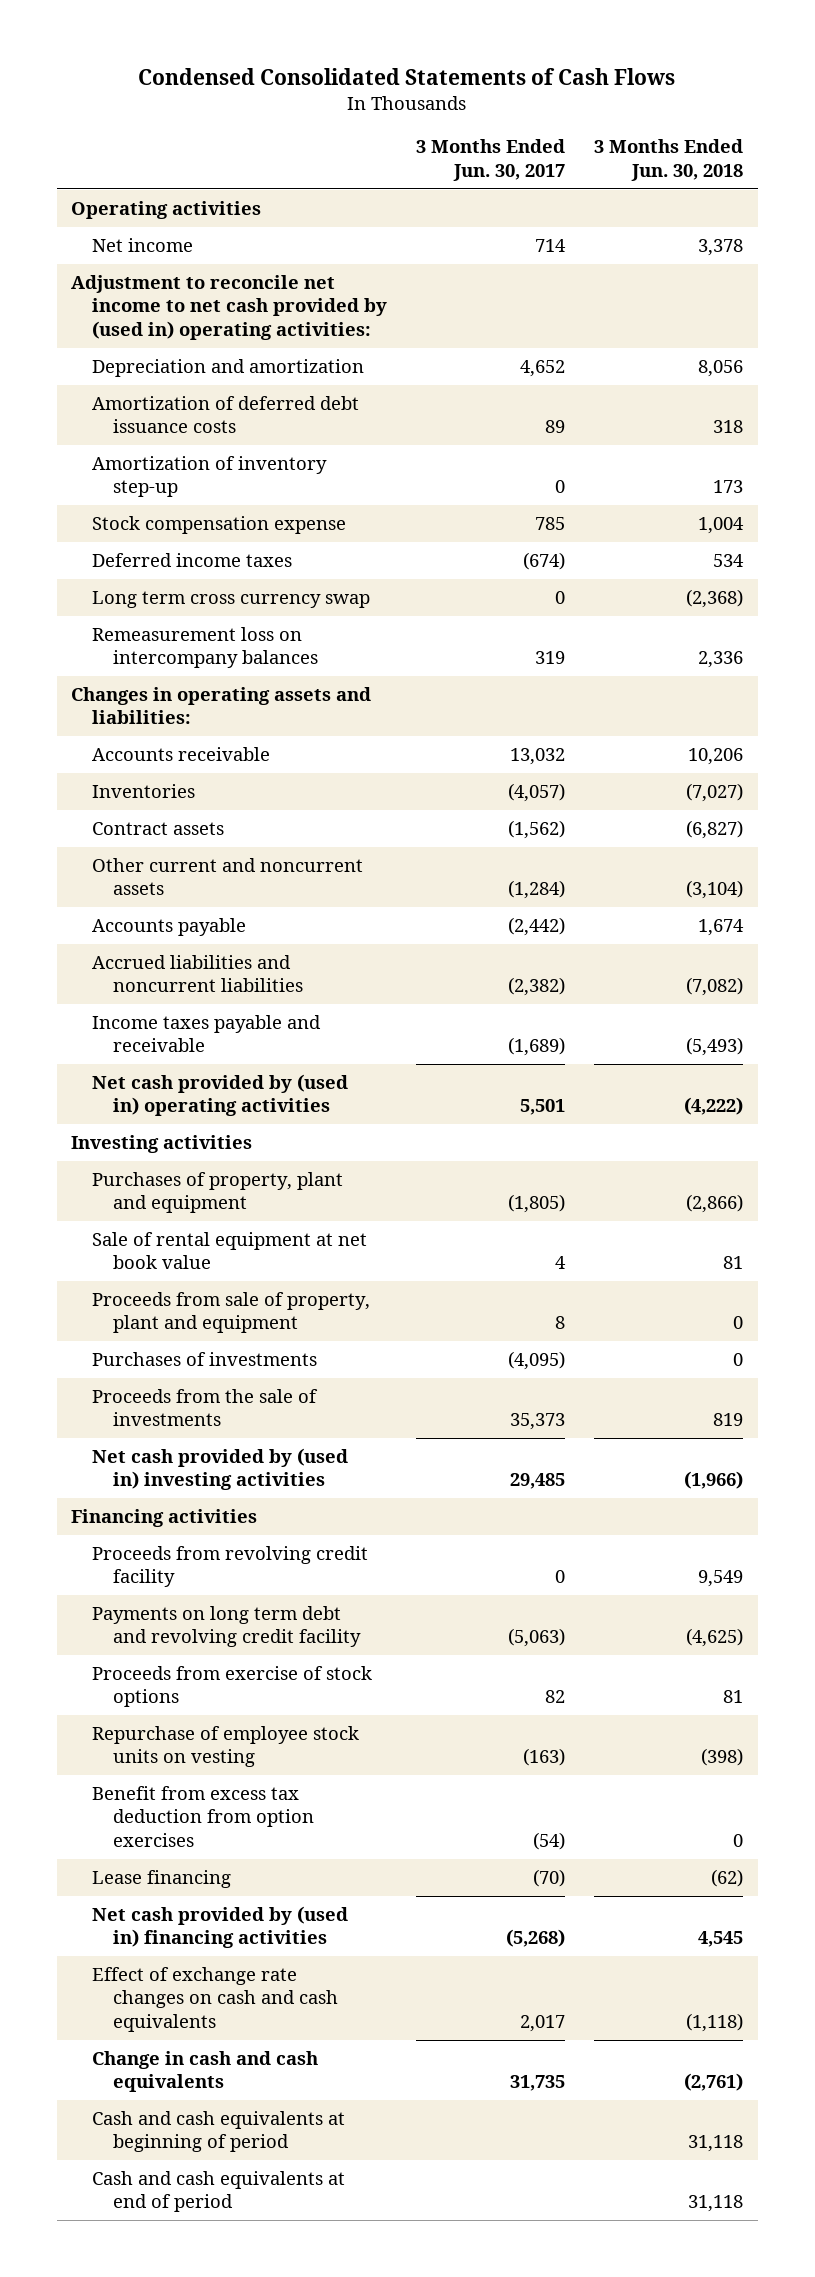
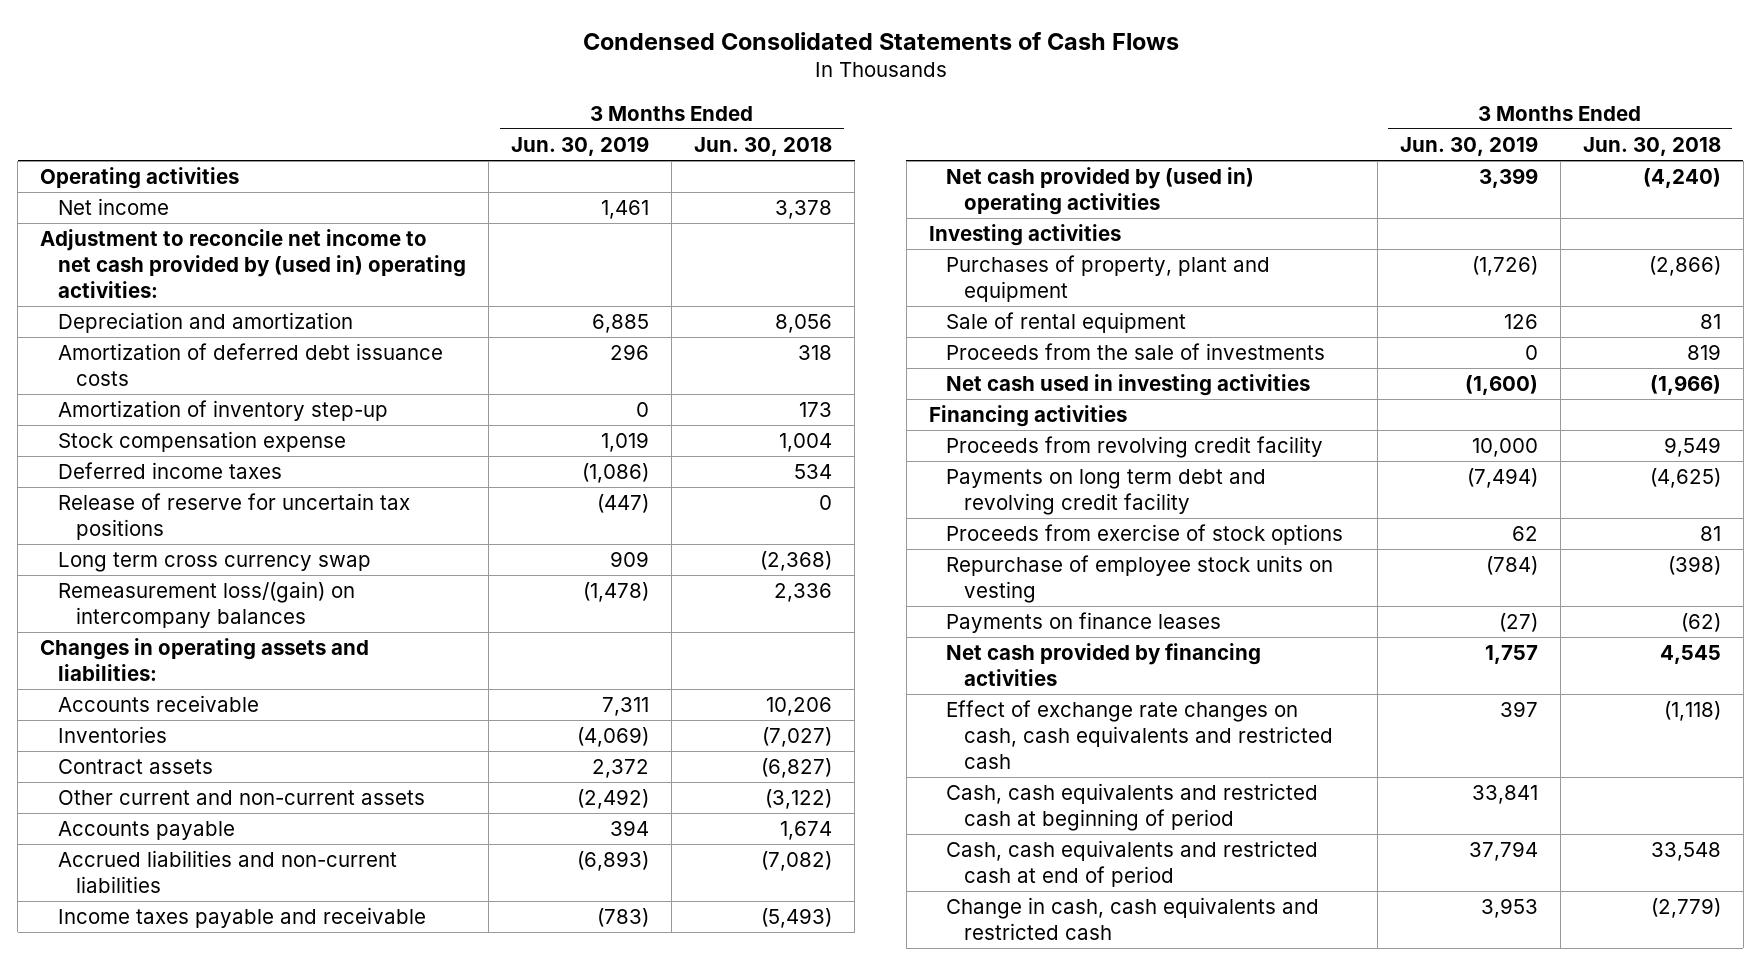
- | 3 Months Ended Jun. 30, 2017 | 3 Months Ended Jun. 30, 2018
+ | 3 Months Ended Jun. 30, 2019 | 3 Months Ended Jun. 30, 2018
+ Release of reserve for uncertain tax positions | (447) | 0
- Remeasurement loss on intercompany balances | 319 | 2,336
+ Remeasurement loss/(gain) on intercompany balances | (1,478) | 2,336
- Other current and noncurrent assets | (1,284) | (3,104)
+ Other current and non-current assets | (2,492) | (3,122)
- Accrued liabilities and noncurrent liabilities | (2,382) | (7,082)
+ Accrued liabilities and non-current liabilities | (6,893) | (7,082)
- Net cash provided by (used in) operating activities | 5,501 | (4,222)
+ Net cash provided by (used in) operating activities | 3,399 | (4,240)
- Sale of rental equipment at net book value | 4 | 81
- Proceeds from sale of property, plant and equipment | 8 | 0
- Purchases of investments | (4,095) | 0
+ Sale of rental equipment | 126 | 81
- Net cash provided by (used in) investing activities | 29,485 | (1,966)
+ Net cash used in investing activities | (1,600) | (1,966)
- Benefit from excess tax deduction from option exercises | (54) | 0
- Lease financing | (70) | (62)
- Net cash provided by (used in) financing activities | (5,268) | 4,545
- Effect of exchange rate changes on cash and cash equivalents | 2,017 | (1,118)
- Change in cash and cash equivalents | 31,735 | (2,761)
- Cash and cash equivalents at beginning of period | | 31,118
- Cash and cash equivalents at end of period | | 31,118
+ Payments on finance leases | (27) | (62)
+ Net cash provided by financing activities | 1,757 | 4,545
+ Effect of exchange rate changes on cash, cash equivalents and restricted cash | 397 | (1,118)
+ Cash, cash equivalents and restricted cash at beginning of period | 33,841 |
+ Cash, cash equivalents and restricted cash at end of period | 37,794 | 33,548
+ Change in cash, cash equivalents and restricted cash | 3,953 | (2,779)

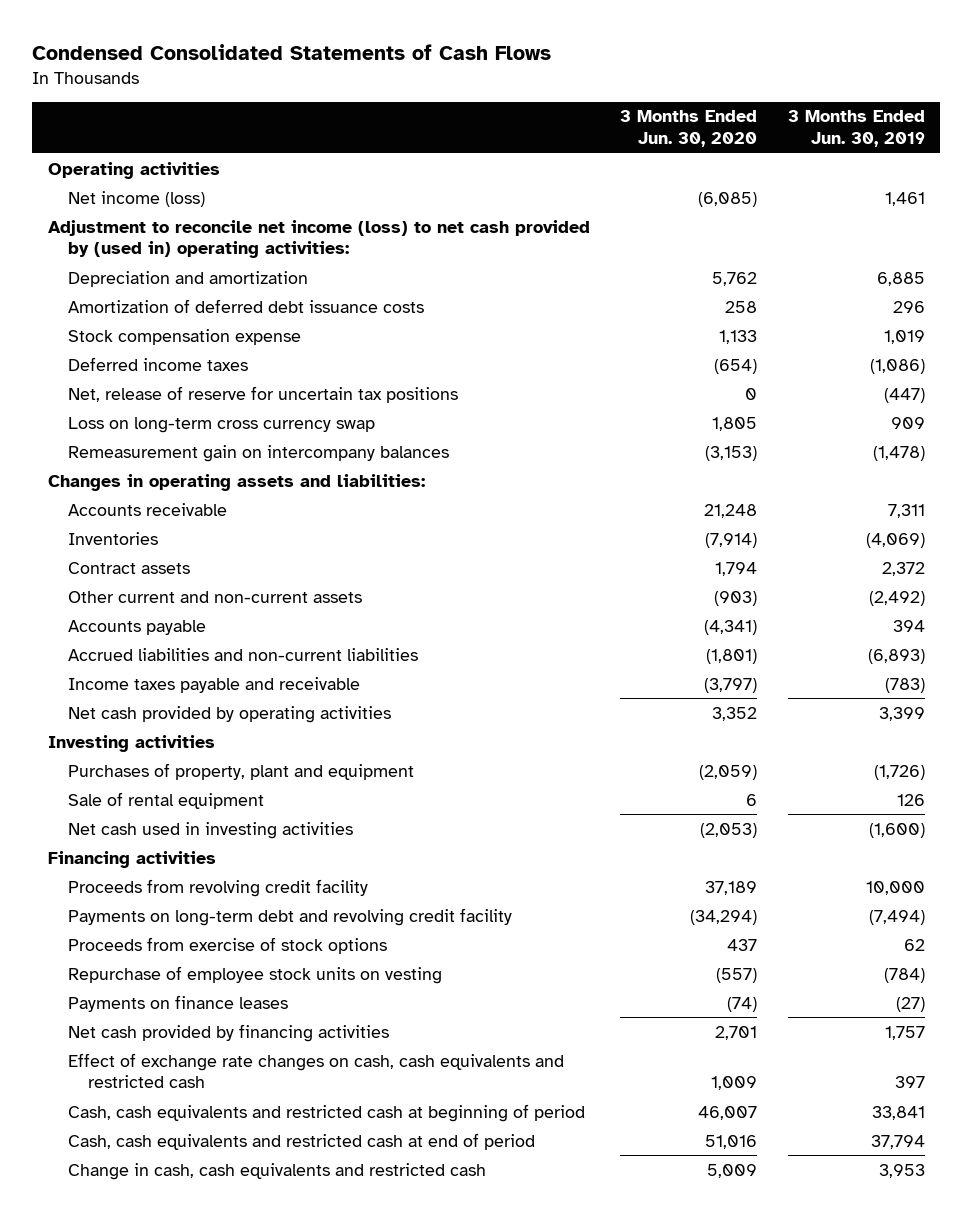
- | 3 Months Ended Jun. 30, 2019 | 3 Months Ended Jun. 30, 2018
+ | 3 Months Ended Jun. 30, 2020 | 3 Months Ended Jun. 30, 2019
- Net income | 1,461 | 3,378
- Adjustment to reconcile net income to net cash provided by (used in) operating activities:
+ Net income (loss) | (6,085) | 1,461
+ Adjustment to reconcile net income (loss) to net cash provided by (used in) operating activities:
- Amortization of inventory step-up | 0 | 173
- Release of reserve for uncertain tax positions | (447) | 0
- Long term cross currency swap | 909 | (2,368)
- Remeasurement loss/(gain) on intercompany balances | (1,478) | 2,336
+ Net, release of reserve for uncertain tax positions | 0 | (447)
+ Loss on long-term cross currency swap | 1,805 | 909
+ Remeasurement gain on intercompany balances | (3,153) | (1,478)
- Net cash provided by (used in) operating activities | 3,399 | (4,240)
+ Net cash provided by operating activities | 3,352 | 3,399
- Proceeds from the sale of investments | 0 | 819
- Payments on long term debt and revolving credit facility | (7,494) | (4,625)
+ Payments on long-term debt and revolving credit facility | (34,294) | (7,494)

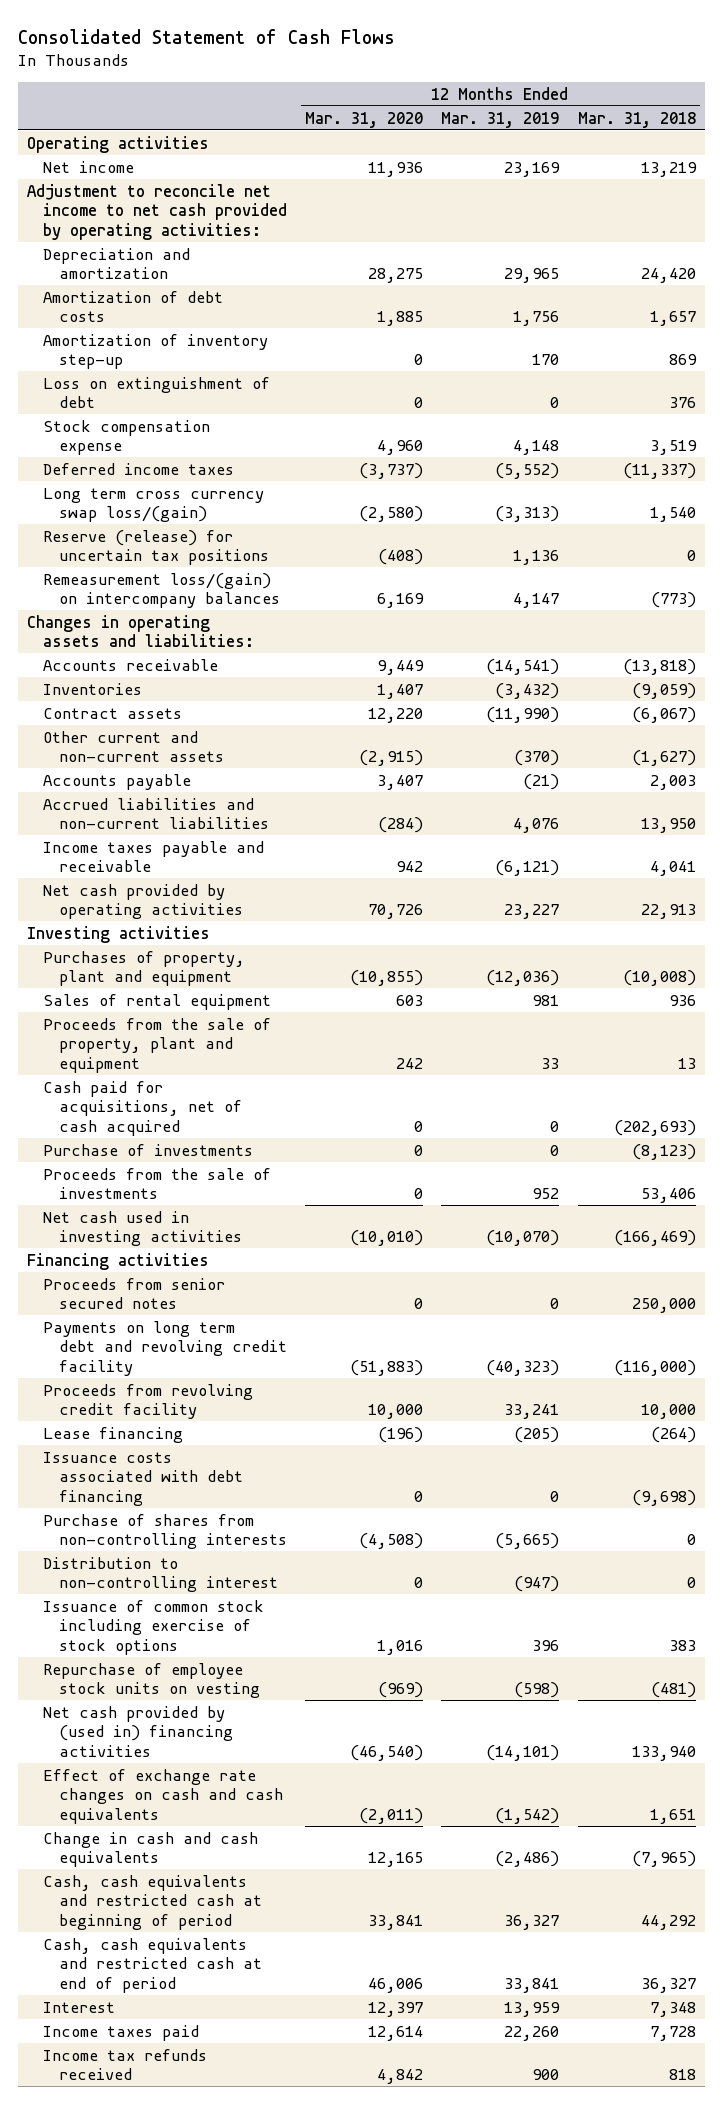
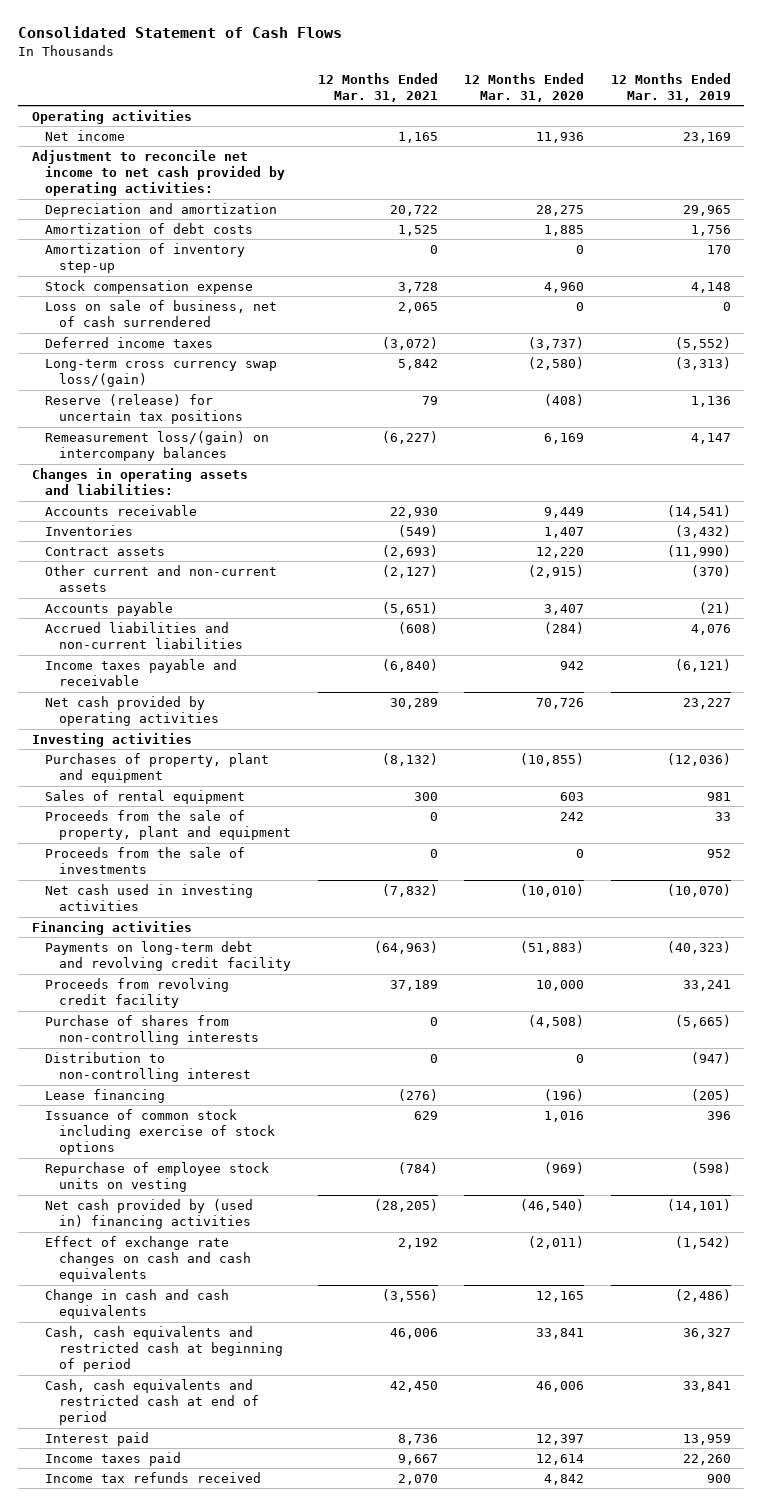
- | 12 Months Ended Mar. 31, 2020 | 12 Months Ended Mar. 31, 2019 | 12 Months Ended Mar. 31, 2018
+ | 12 Months Ended Mar. 31, 2021 | 12 Months Ended Mar. 31, 2020 | 12 Months Ended Mar. 31, 2019
- Loss on extinguishment of debt | 0 | 0 | 376
+ Loss on sale of business, net of cash surrendered | 2,065 | 0 | 0
- Long term cross currency swap loss/(gain) | (2,580) | (3,313) | 1,540
+ Long-term cross currency swap loss/(gain) | 5,842 | (2,580) | (3,313)
- Cash paid for acquisitions, net of cash acquired | 0 | 0 | (202,693)
- Purchase of investments | 0 | 0 | (8,123)
- Proceeds from senior secured notes | 0 | 0 | 250,000
- Payments on long term debt and revolving credit facility | (51,883) | (40,323) | (116,000)
+ Payments on long-term debt and revolving credit facility | (64,963) | (51,883) | (40,323)
- Issuance costs associated with debt financing | 0 | 0 | (9,698)
moved down: Lease financing | (276) | (196) | (205)
- Interest | 12,397 | 13,959 | 7,348
+ Interest paid | 8,736 | 12,397 | 13,959

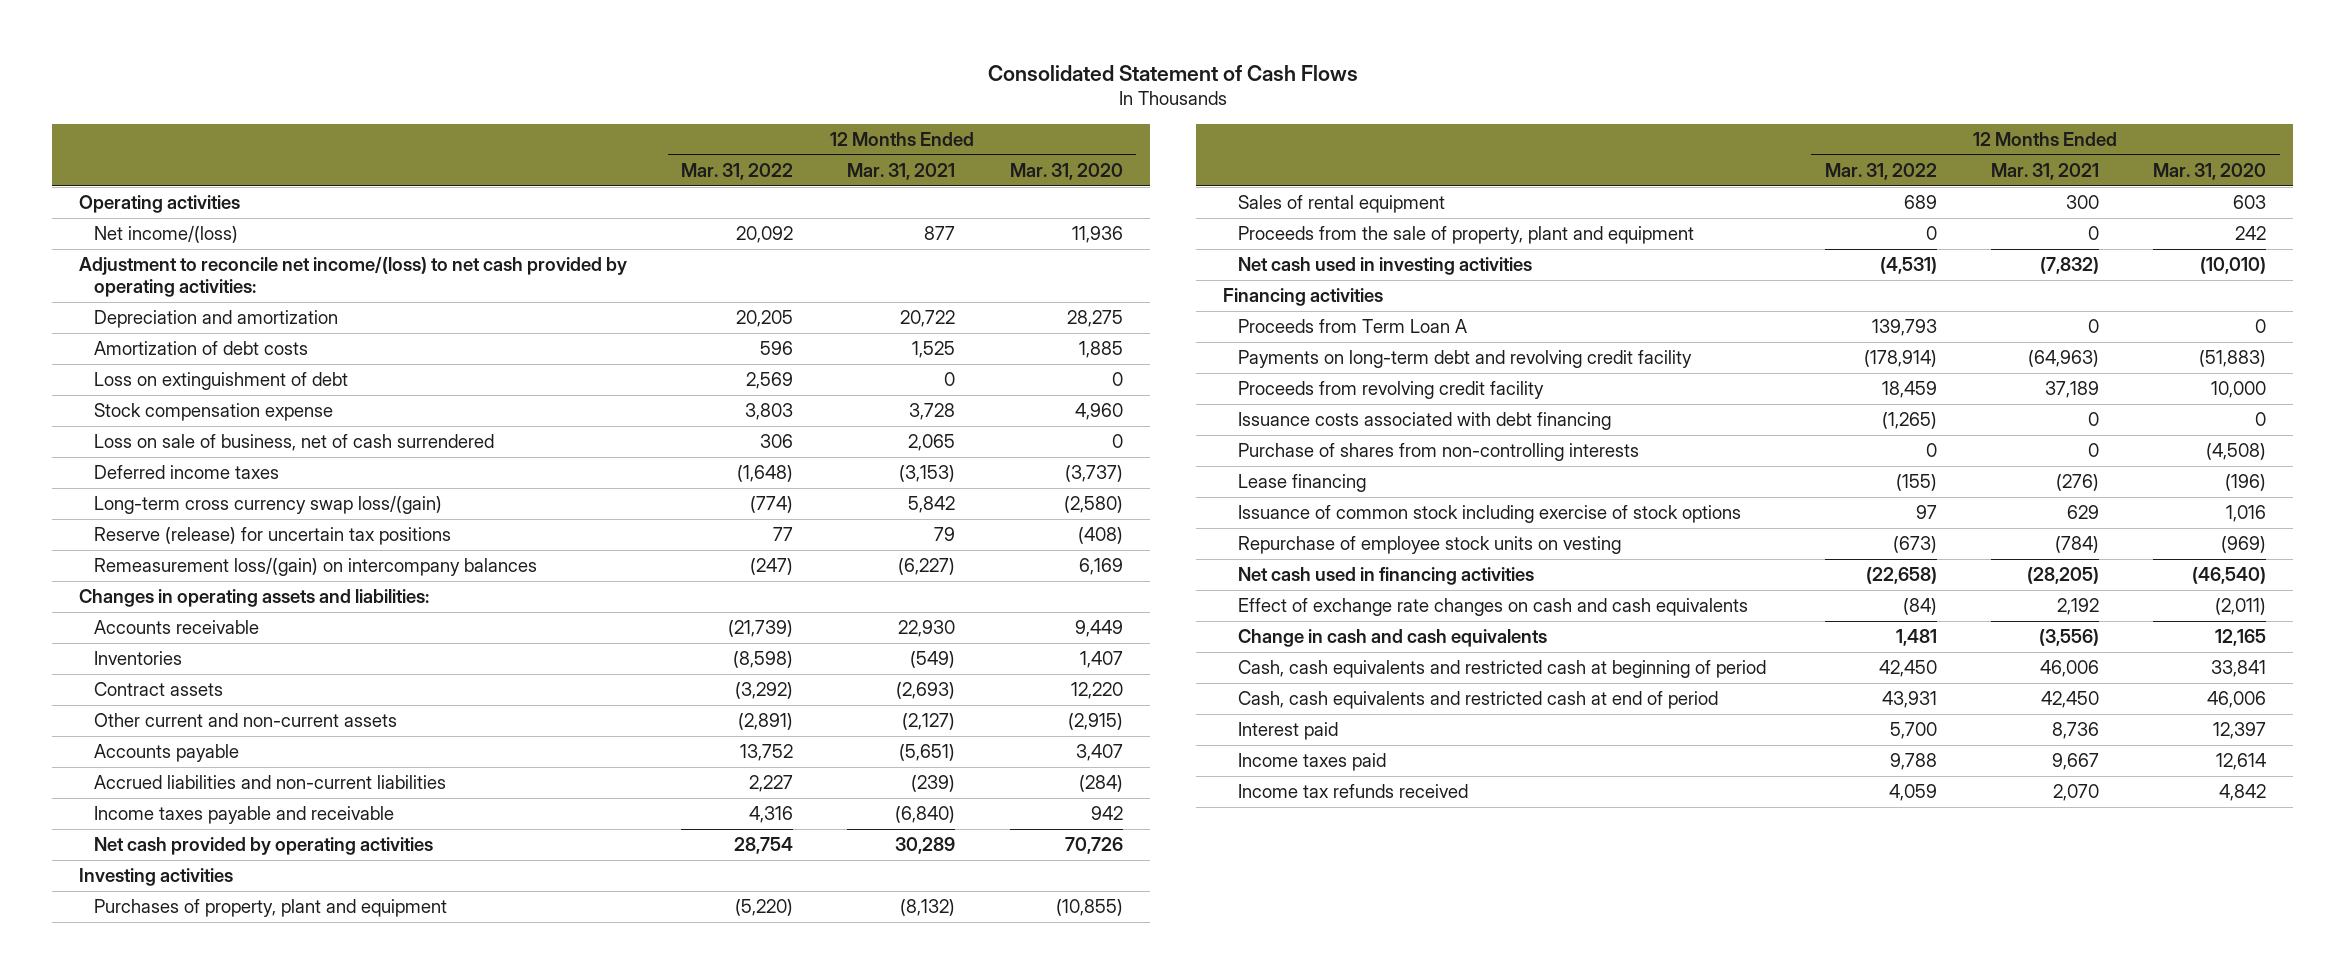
- | 12 Months Ended Mar. 31, 2021 | 12 Months Ended Mar. 31, 2020 | 12 Months Ended Mar. 31, 2019
+ | 12 Months Ended Mar. 31, 2022 | 12 Months Ended Mar. 31, 2021 | 12 Months Ended Mar. 31, 2020
- Net income | 1,165 | 11,936 | 23,169
- Adjustment to reconcile net income to net cash provided by operating activities:
+ Net income/(loss) | 20,092 | 877 | 11,936
+ Adjustment to reconcile net income/(loss) to net cash provided by operating activities:
- Amortization of inventory step-up | 0 | 0 | 170
+ Loss on extinguishment of debt | 2,569 | 0 | 0
- Deferred income taxes | (3,072) | (3,737) | (5,552)
+ Deferred income taxes | (1,648) | (3,153) | (3,737)
- Accrued liabilities and non-current liabilities | (608) | (284) | 4,076
+ Accrued liabilities and non-current liabilities | 2,227 | (239) | (284)
- Proceeds from the sale of investments | 0 | 0 | 952
+ Proceeds from Term Loan A | 139,793 | 0 | 0
+ Issuance costs associated with debt financing | (1,265) | 0 | 0
- Distribution to non-controlling interest | 0 | 0 | (947)
- Net cash provided by (used in) financing activities | (28,205) | (46,540) | (14,101)
+ Net cash used in financing activities | (22,658) | (28,205) | (46,540)

